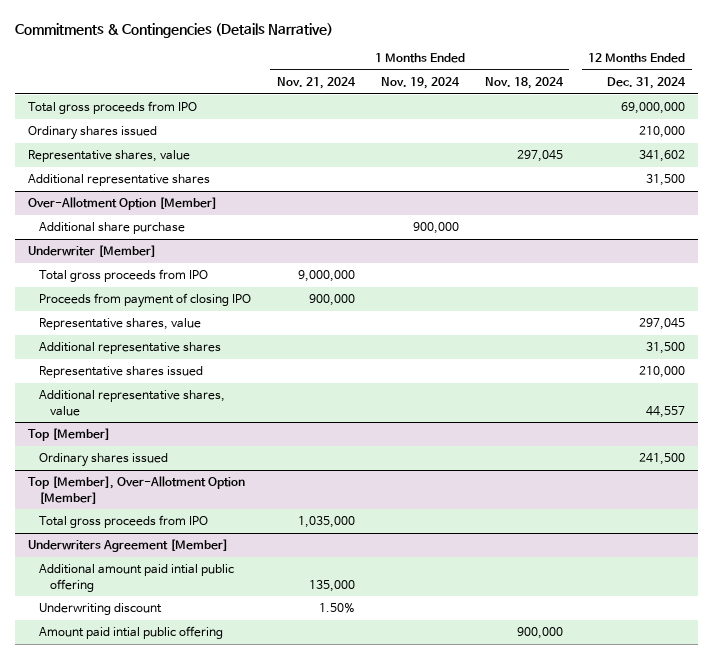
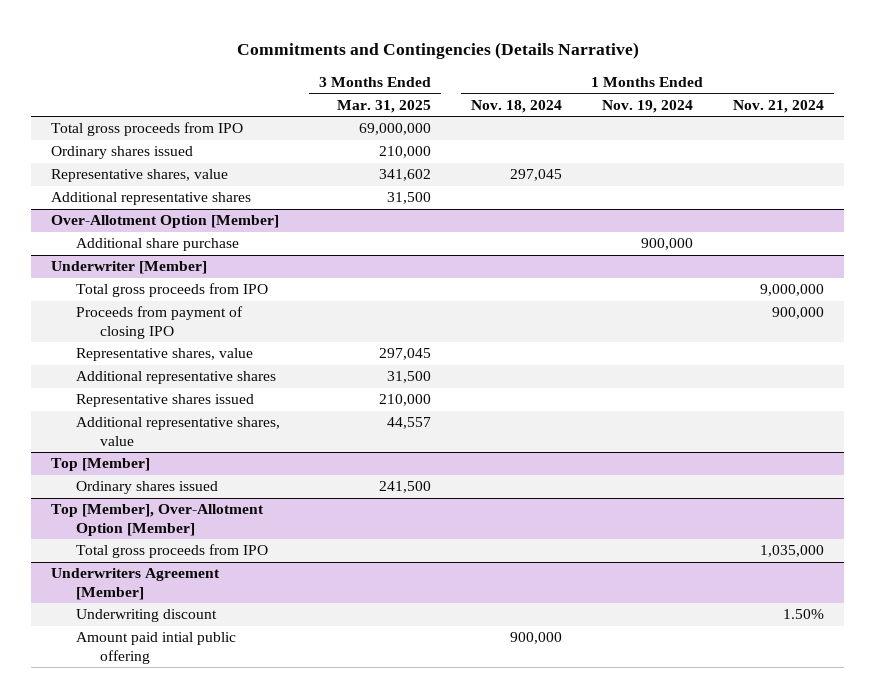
- Commitments & Contingencies (Details Narrative)
+ Commitments and Contingencies (Details Narrative)
- | 1 Months Ended Nov. 21, 2024 | 1 Months Ended Nov. 19, 2024 | 1 Months Ended Nov. 18, 2024 | 12 Months Ended Dec. 31, 2024
+ | 3 Months Ended Mar. 31, 2025 | 1 Months Ended Nov. 18, 2024 | 1 Months Ended Nov. 19, 2024 | 1 Months Ended Nov. 21, 2024
@ Underwriters Agreement [Member]
- Additional amount paid intial public offering | 135,000 | | |

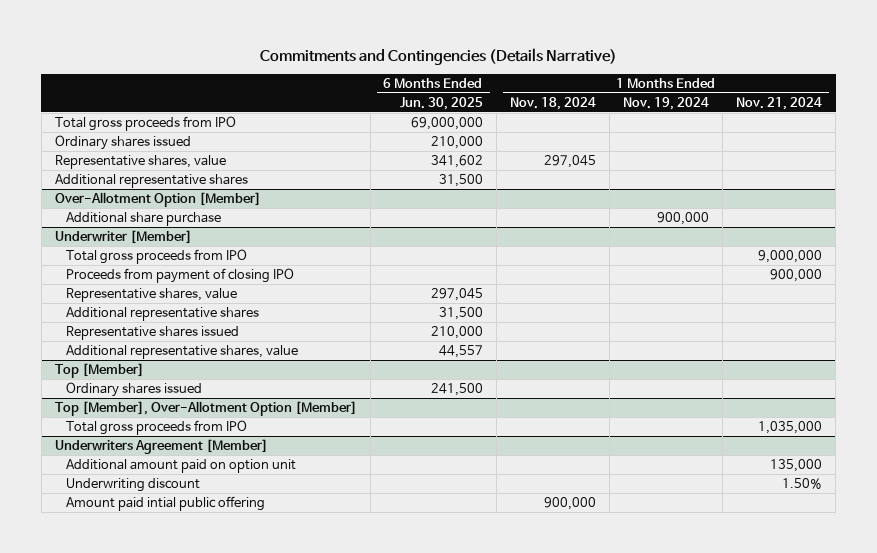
- | 3 Months Ended Mar. 31, 2025 | 1 Months Ended Nov. 18, 2024 | 1 Months Ended Nov. 19, 2024 | 1 Months Ended Nov. 21, 2024
+ | 6 Months Ended Jun. 30, 2025 | 1 Months Ended Nov. 18, 2024 | 1 Months Ended Nov. 19, 2024 | 1 Months Ended Nov. 21, 2024
@ Underwriters Agreement [Member]
+ Additional amount paid on option unit | | | | 135,000

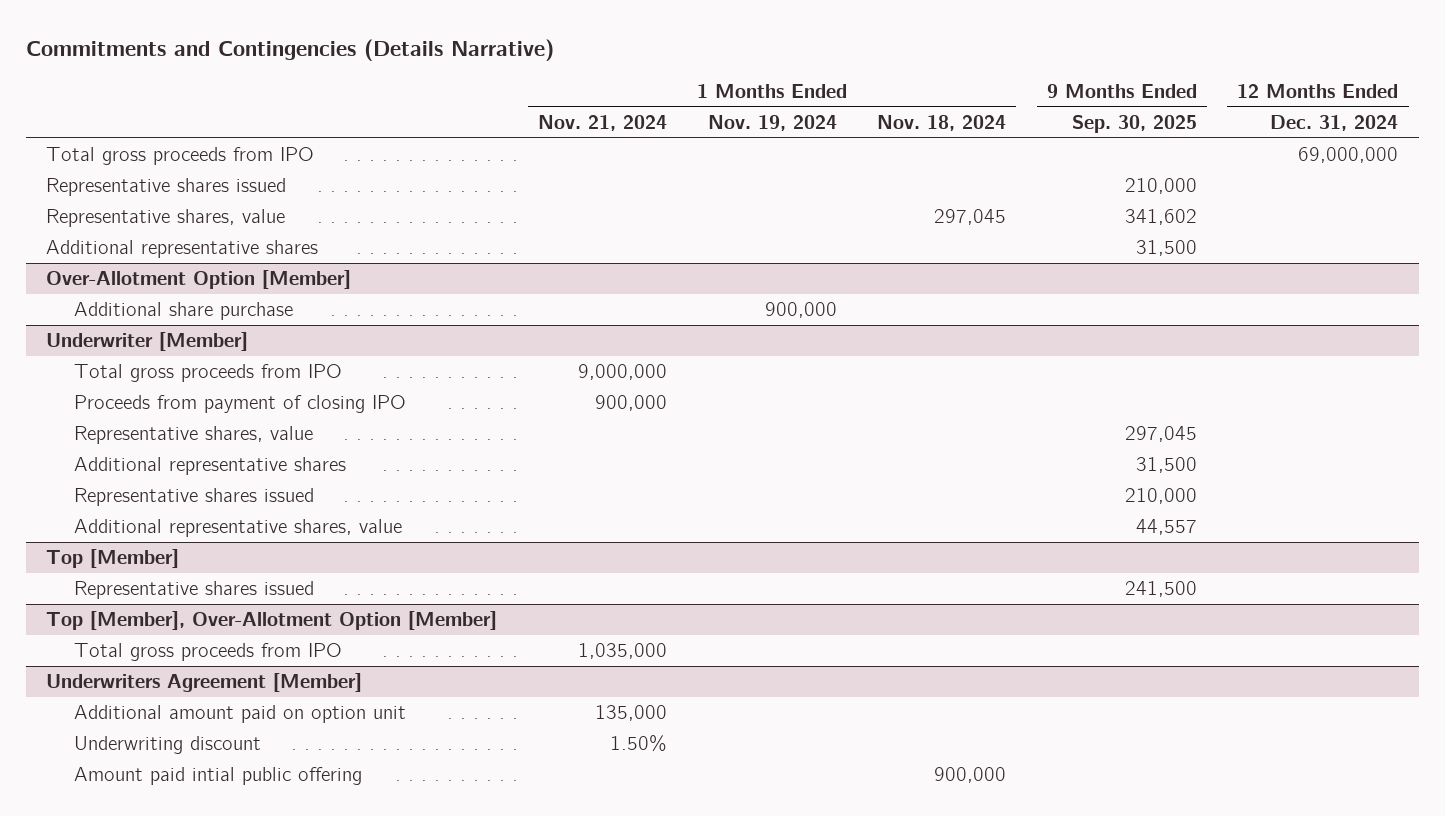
- | 6 Months Ended Jun. 30, 2025 | 1 Months Ended Nov. 18, 2024 | 1 Months Ended Nov. 19, 2024 | 1 Months Ended Nov. 21, 2024
+ | 1 Months Ended Nov. 21, 2024 | 1 Months Ended Nov. 19, 2024 | 1 Months Ended Nov. 18, 2024 | 9 Months Ended Sep. 30, 2025 | 12 Months Ended Dec. 31, 2024
- Ordinary shares issued | 210,000 | | |
+ Representative shares issued | | | | 210,000 |
@ Top [Member]
- Ordinary shares issued | 241,500 | | |
+ Representative shares issued | | | | 241,500 |

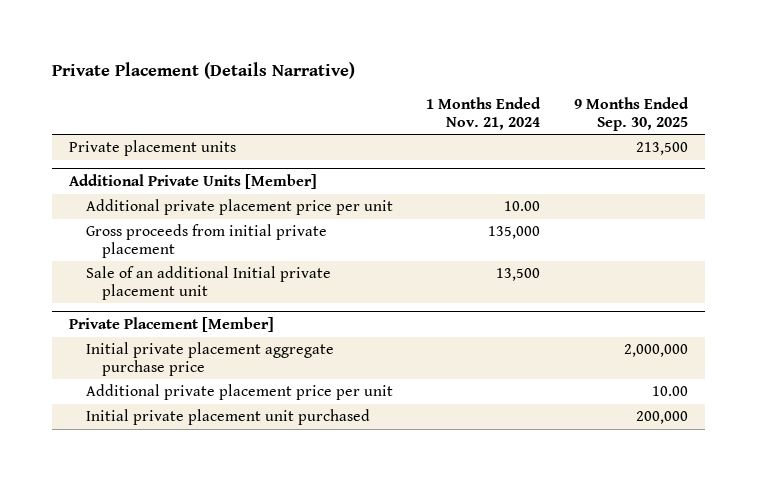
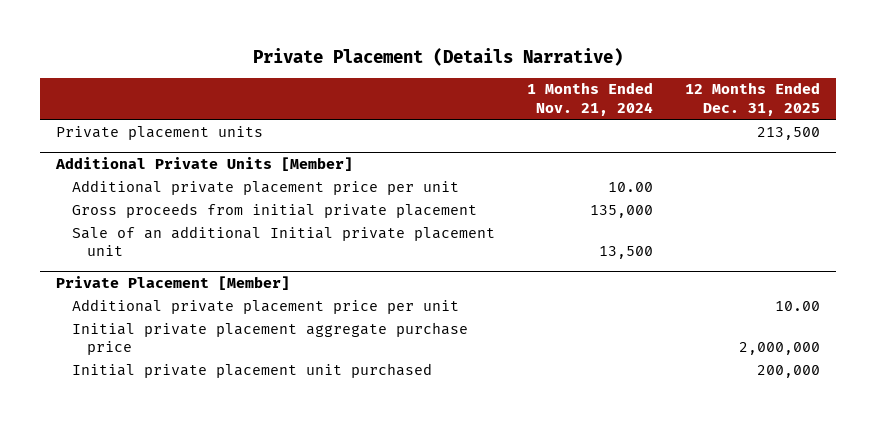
- | 1 Months Ended Nov. 21, 2024 | 9 Months Ended Sep. 30, 2025
+ | 1 Months Ended Nov. 21, 2024 | 12 Months Ended Dec. 31, 2025
@ Private Placement [Member]
moved down: Initial private placement aggregate purchase price | | 2,000,000

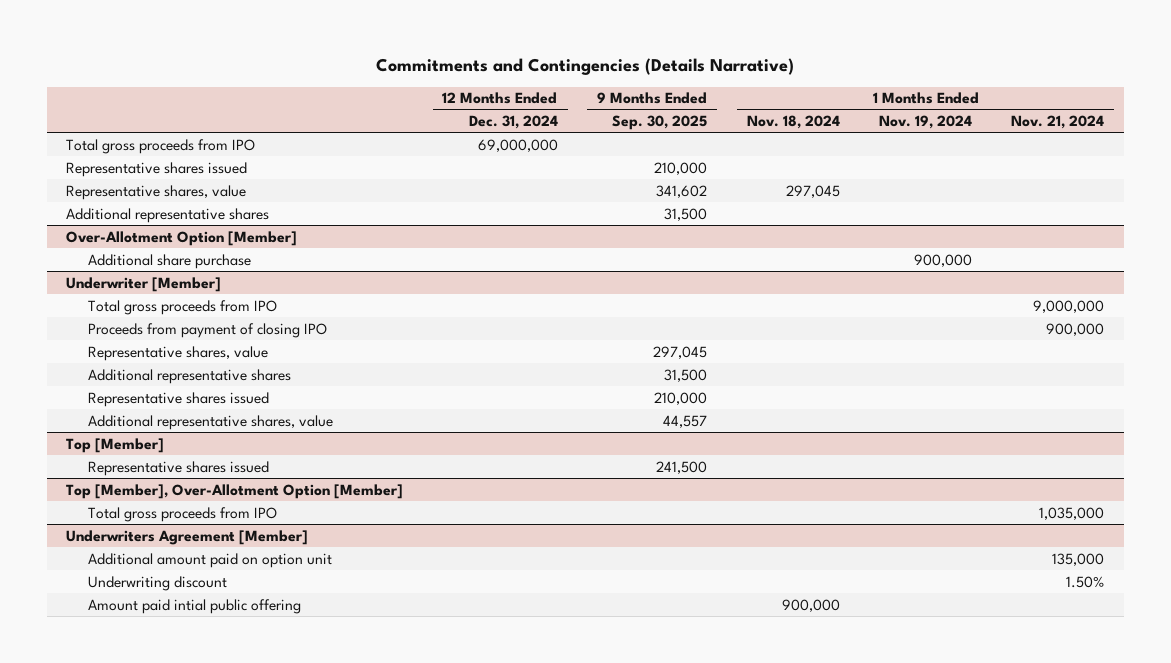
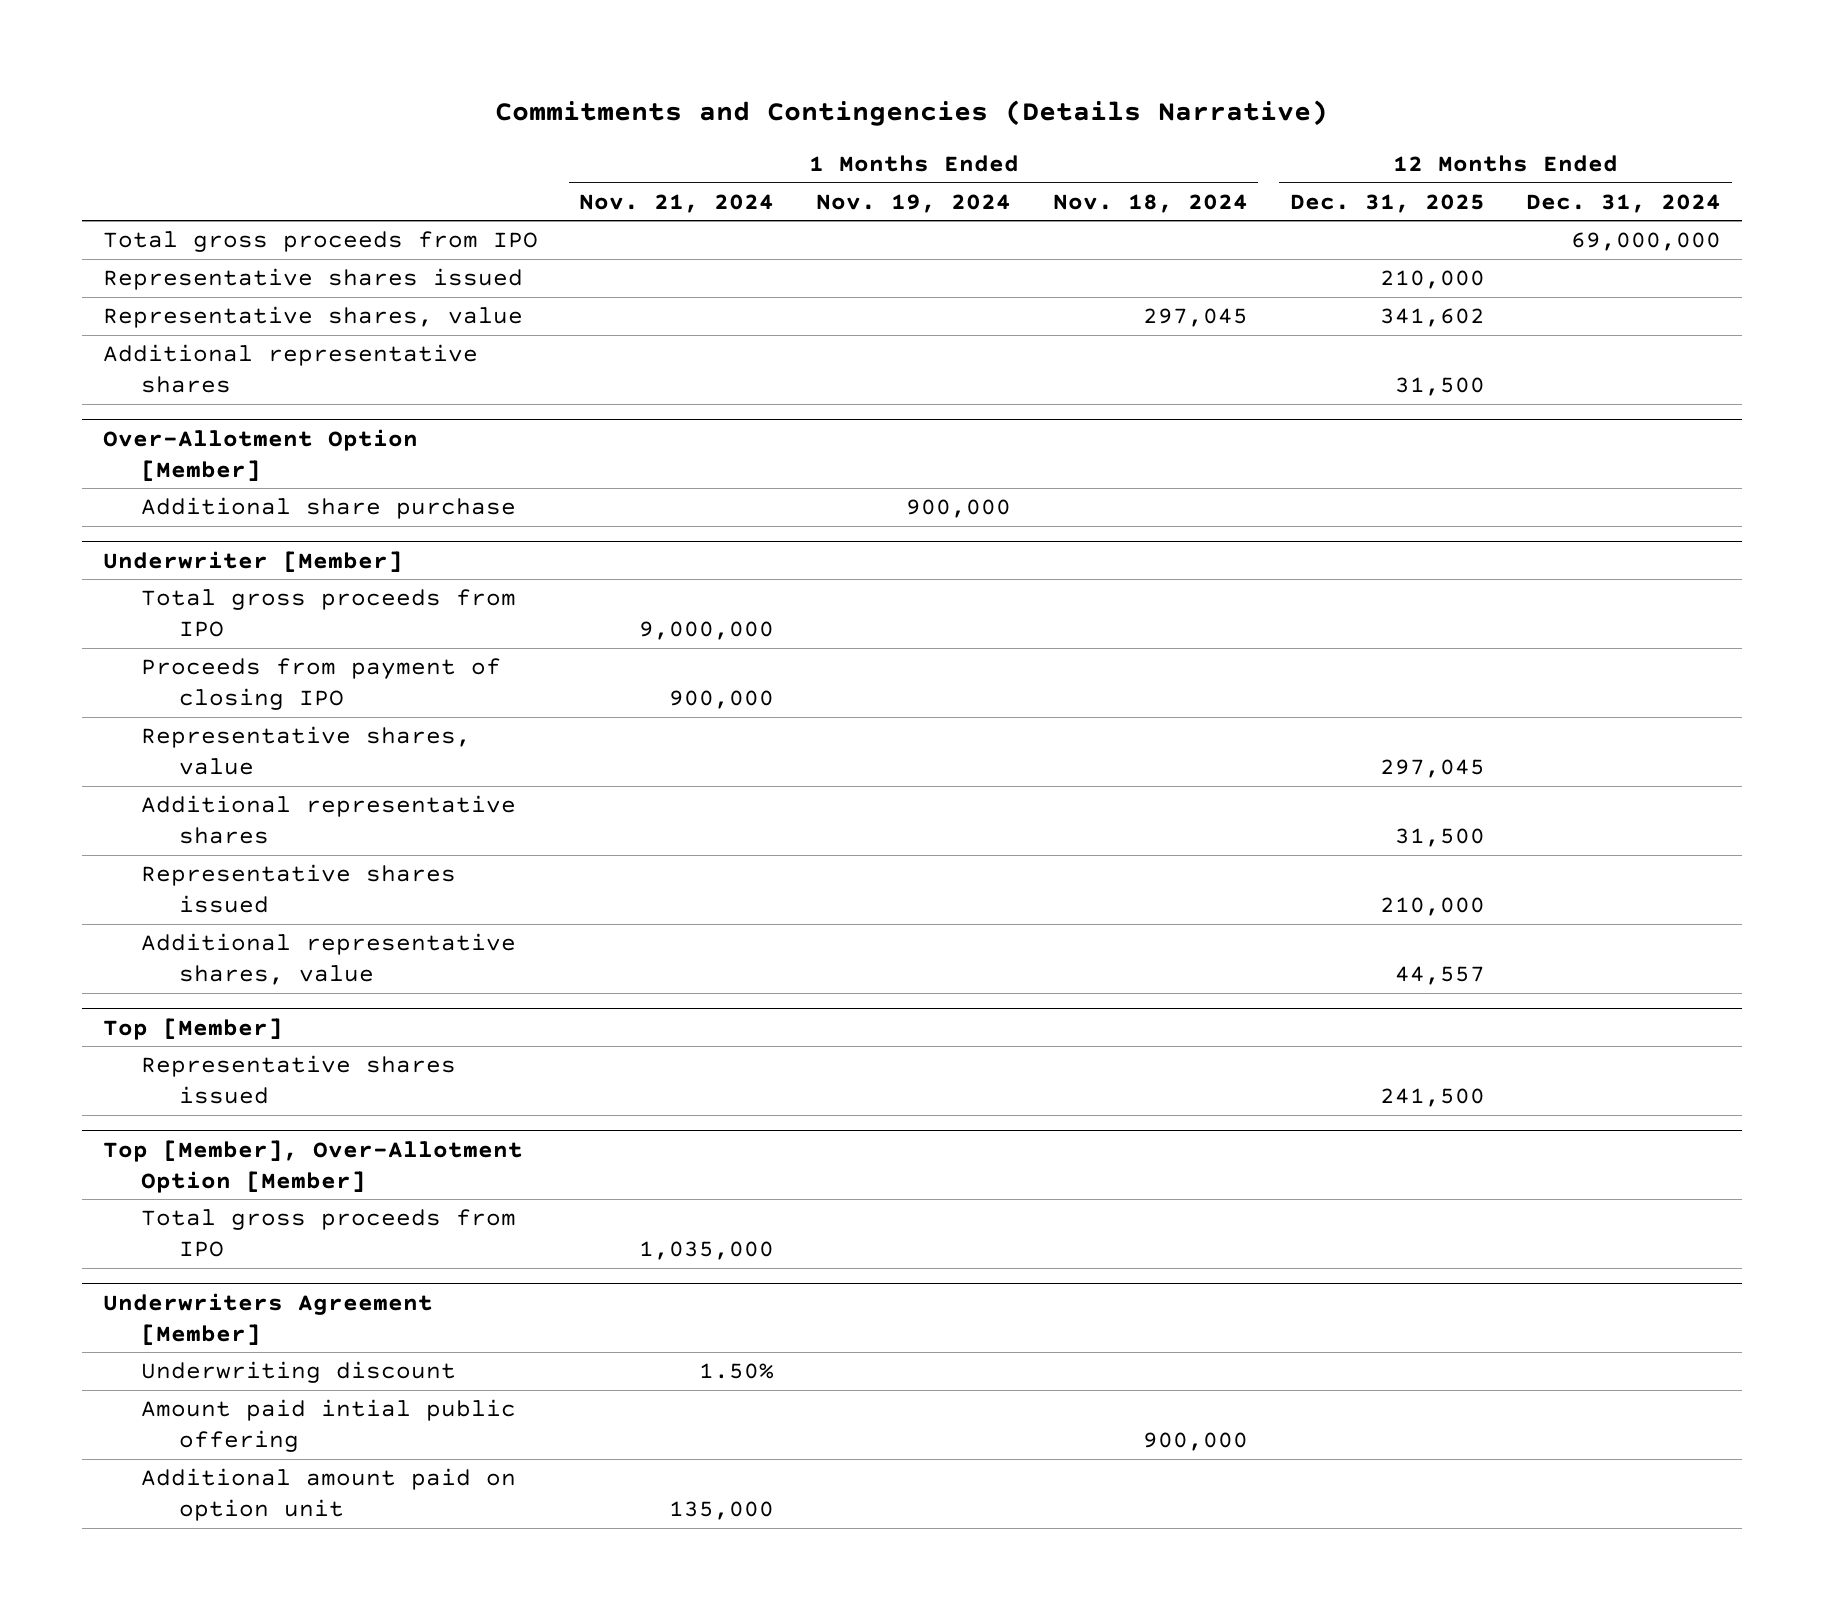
- | 12 Months Ended Dec. 31, 2024 | 9 Months Ended Sep. 30, 2025 | 1 Months Ended Nov. 18, 2024 | 1 Months Ended Nov. 19, 2024 | 1 Months Ended Nov. 21, 2024
+ | 1 Months Ended Nov. 21, 2024 | 1 Months Ended Nov. 19, 2024 | 1 Months Ended Nov. 18, 2024 | 12 Months Ended Dec. 31, 2025 | 12 Months Ended Dec. 31, 2024
@ Underwriters Agreement [Member]
moved down: Additional amount paid on option unit | 135,000 | | | |

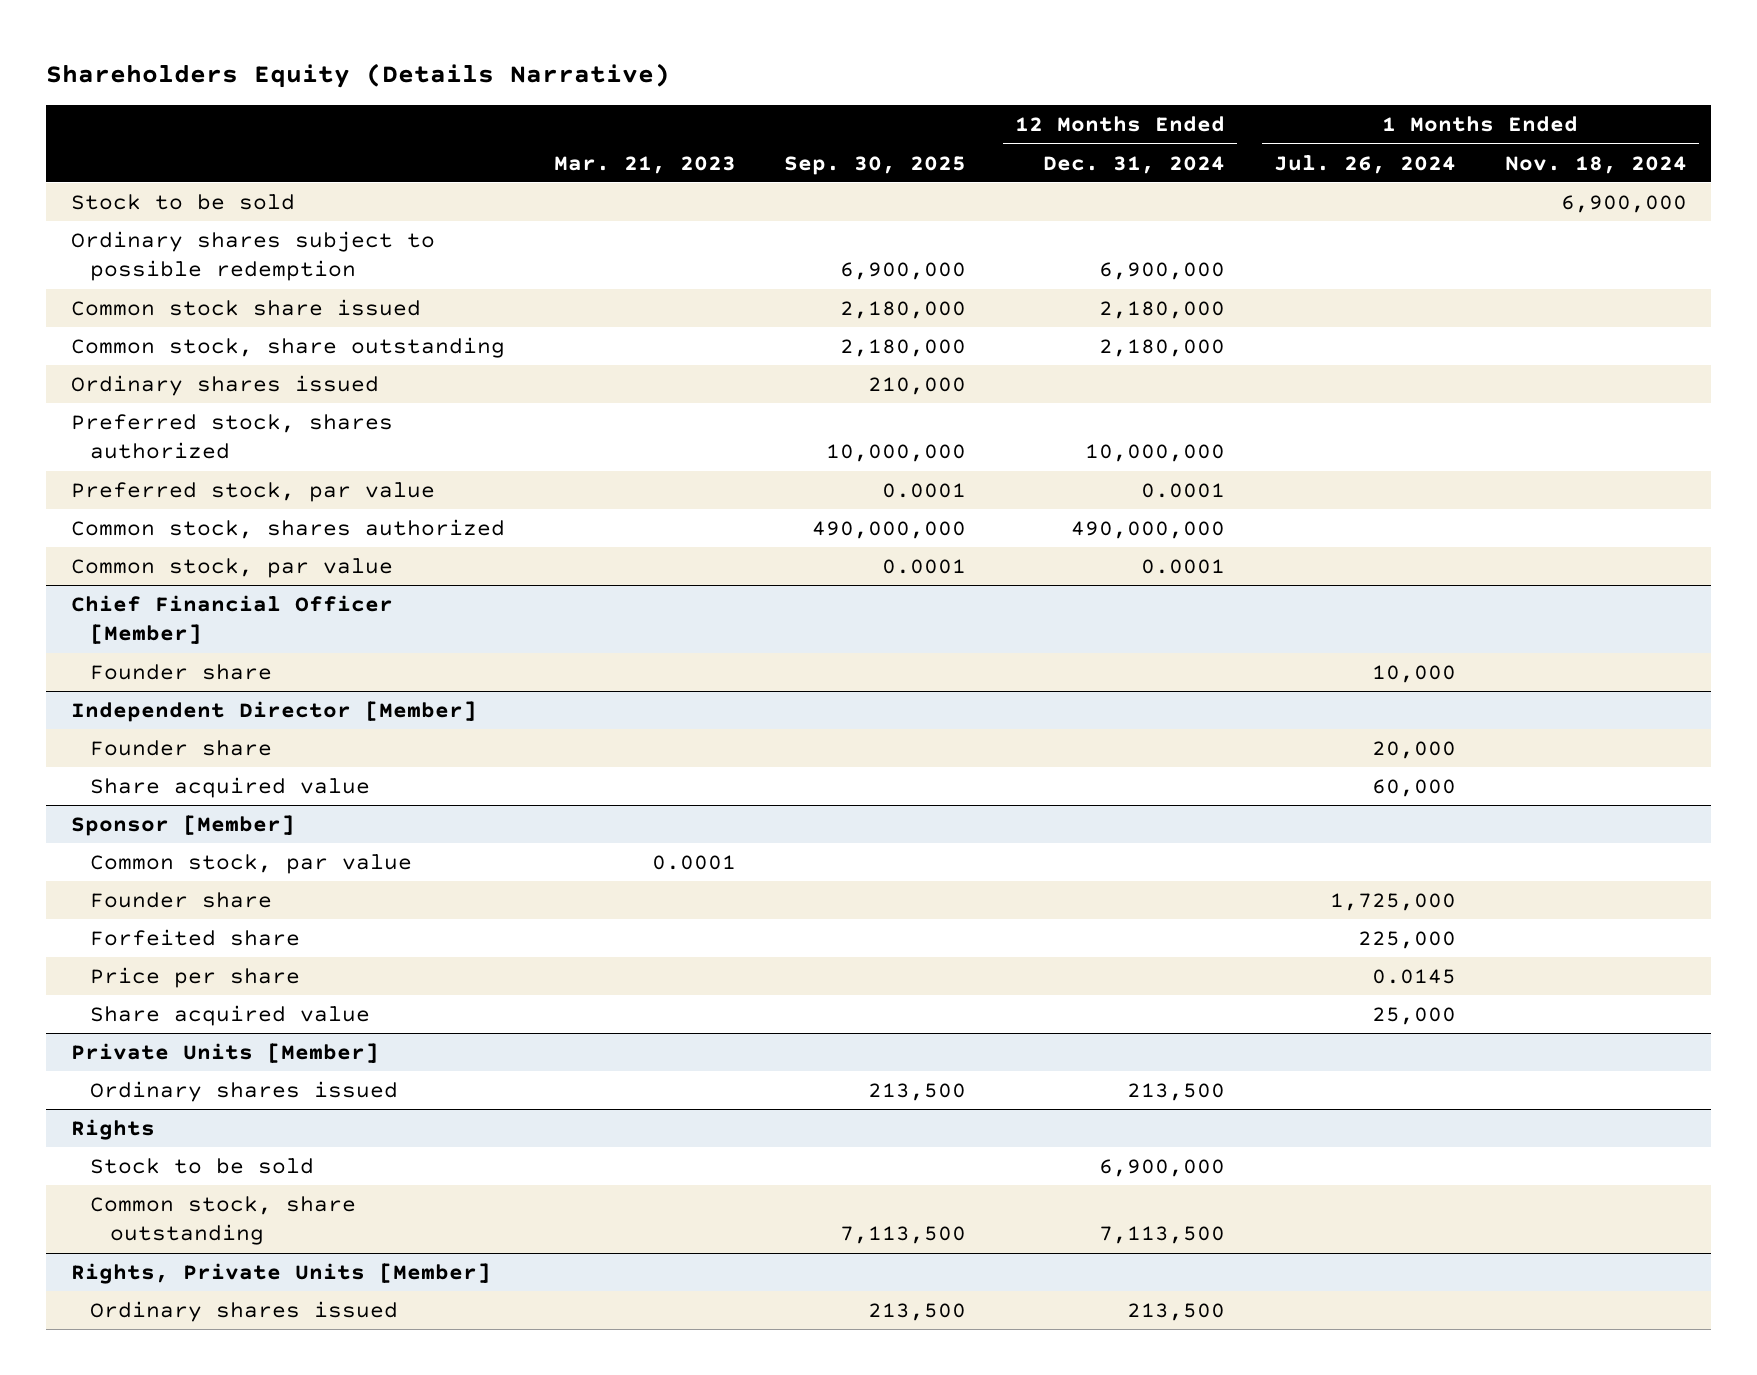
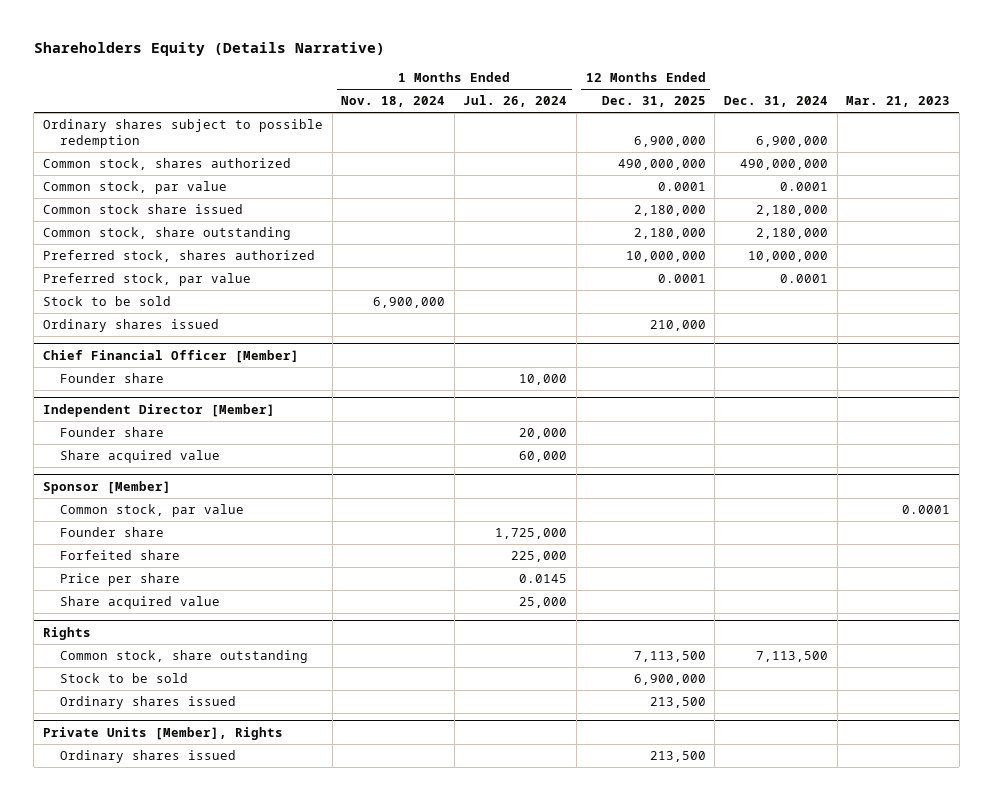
- | Mar. 21, 2023 | Sep. 30, 2025 | 12 Months Ended Dec. 31, 2024 | 1 Months Ended Jul. 26, 2024 | 1 Months Ended Nov. 18, 2024
+ | 1 Months Ended Nov. 18, 2024 | 1 Months Ended Jul. 26, 2024 | 12 Months Ended Dec. 31, 2025 | Dec. 31, 2024 | Mar. 21, 2023
moved up: Common stock, shares authorized | | | 490,000,000 | 490,000,000 |
moved up: Common stock, par value | | | 0.0001 | 0.0001 |
moved down: Stock to be sold | 6,900,000 | | | |
moved down: Ordinary shares issued | | | 210,000 | |
- Private Units [Member]
- Ordinary shares issued | | 213,500 | 213,500 | |
- Rights, Private Units [Member]
@ Rights
moved down: Stock to be sold | | | 6,900,000 | |
+ Ordinary shares issued | | | 213,500 | |
+ Private Units [Member], Rights

